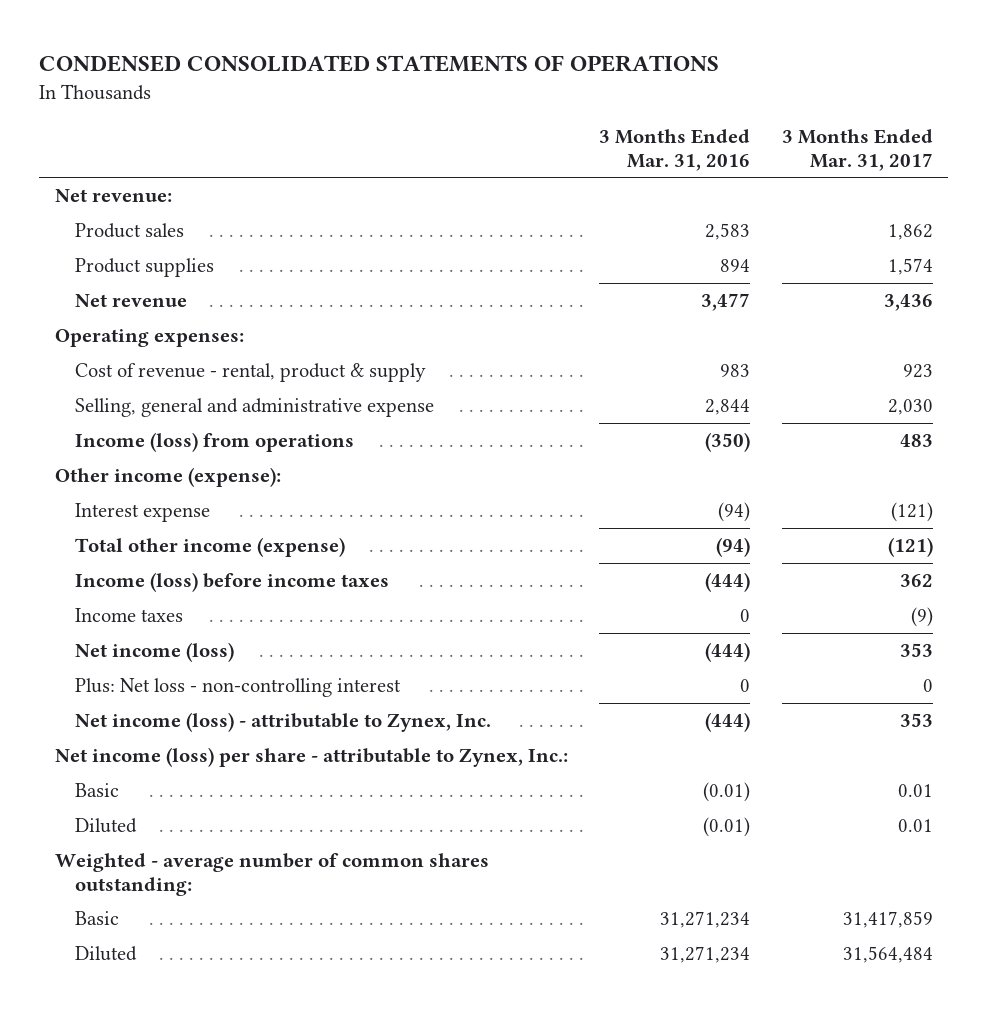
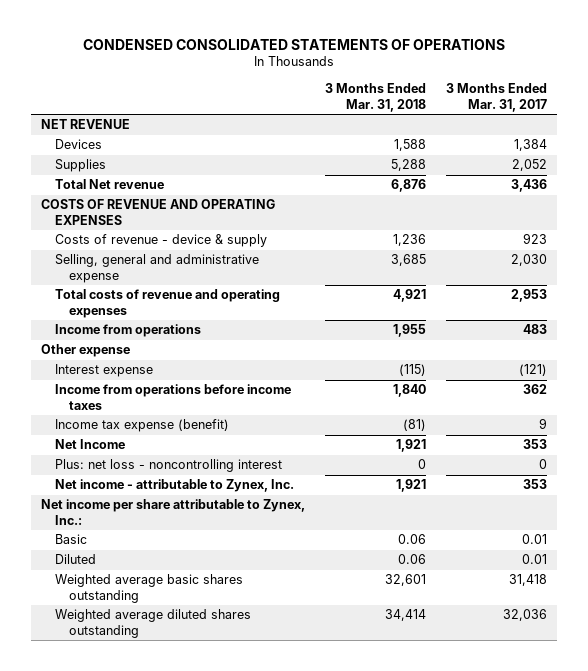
- | 3 Months Ended Mar. 31, 2016 | 3 Months Ended Mar. 31, 2017
+ | 3 Months Ended Mar. 31, 2018 | 3 Months Ended Mar. 31, 2017
- Net revenue:
- Product sales | 2,583 | 1,862
- Product supplies | 894 | 1,574
- Net revenue | 3,477 | 3,436
- Operating expenses:
- Cost of revenue - rental, product & supply | 983 | 923
+ NET REVENUE
+ Devices | 1,588 | 1,384
+ Supplies | 5,288 | 2,052
+ Total Net revenue | 6,876 | 3,436
+ COSTS OF REVENUE AND OPERATING EXPENSES
+ Costs of revenue - device & supply | 1,236 | 923
- Income (loss) from operations | (350) | 483
- Other income (expense):
+ Total costs of revenue and operating expenses | 4,921 | 2,953
+ Income from operations | 1,955 | 483
+ Other expense
- Total other income (expense) | (94) | (121)
- Income (loss) before income taxes | (444) | 362
- Income taxes | 0 | (9)
- Net income (loss) | (444) | 353
- Plus: Net loss - non-controlling interest | 0 | 0
- Net income (loss) - attributable to Zynex, Inc. | (444) | 353
- Net income (loss) per share - attributable to Zynex, Inc.:
+ Income from operations before income taxes | 1,840 | 362
+ Income tax expense (benefit) | (81) | 9
+ Net Income | 1,921 | 353
+ Plus: net loss - noncontrolling interest | 0 | 0
+ Net income - attributable to Zynex, Inc. | 1,921 | 353
+ Net income per share attributable to Zynex, Inc.:
- Weighted - average number of common shares outstanding:
- Basic | 31,271,234 | 31,417,859
- Diluted | 31,271,234 | 31,564,484
+ Weighted average basic shares outstanding | 32,601 | 31,418
+ Weighted average diluted shares outstanding | 34,414 | 32,036

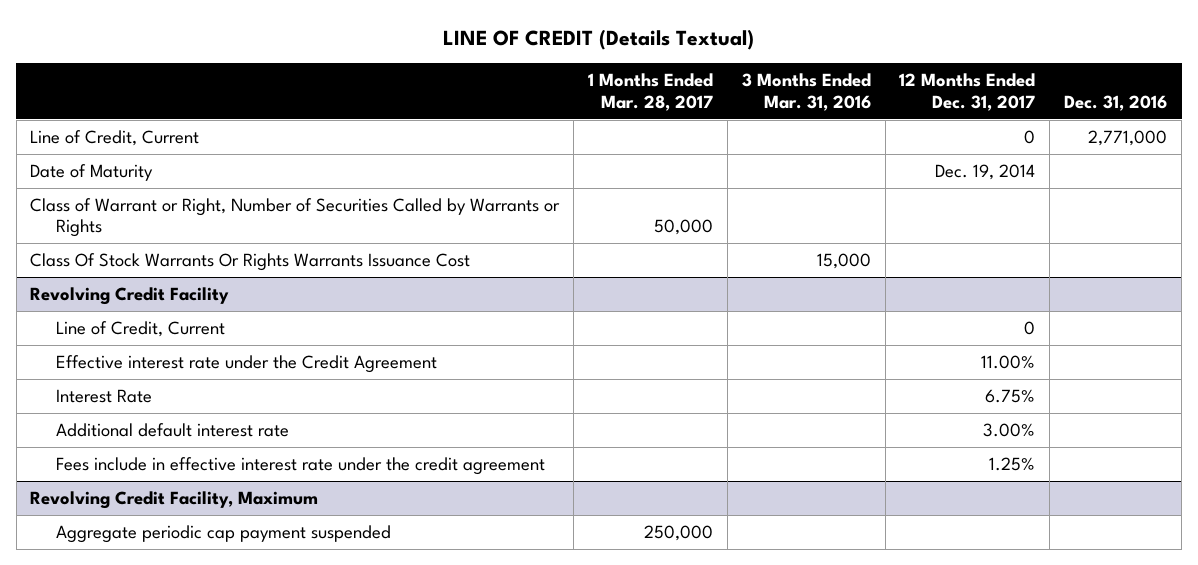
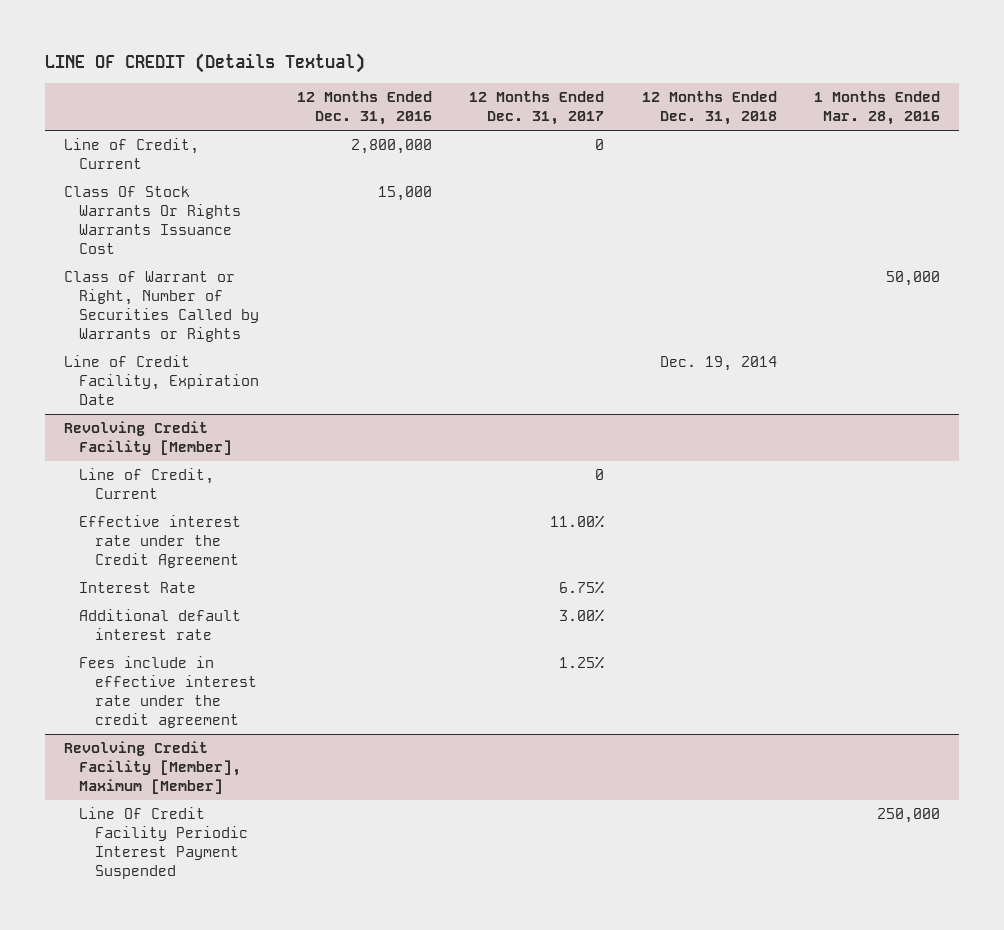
- | 1 Months Ended Mar. 28, 2017 | 3 Months Ended Mar. 31, 2016 | 12 Months Ended Dec. 31, 2017 | Dec. 31, 2016
+ | 12 Months Ended Dec. 31, 2016 | 12 Months Ended Dec. 31, 2017 | 12 Months Ended Dec. 31, 2018 | 1 Months Ended Mar. 28, 2016
- Date of Maturity | | | Dec. 19, 2014 |
- Revolving Credit Facility
moved down: Class of Warrant or Right, Number of Securities Called by Warrants or Rights | | | | 50,000
+ Line of Credit Facility, Expiration Date | | | Dec. 19, 2014 |
+ Revolving Credit Facility [Member]
- Revolving Credit Facility, Maximum
- Aggregate periodic cap payment suspended | 250,000 | | |
+ Revolving Credit Facility [Member], Maximum [Member]
+ Line Of Credit Facility Periodic Interest Payment Suspended | | | | 250,000

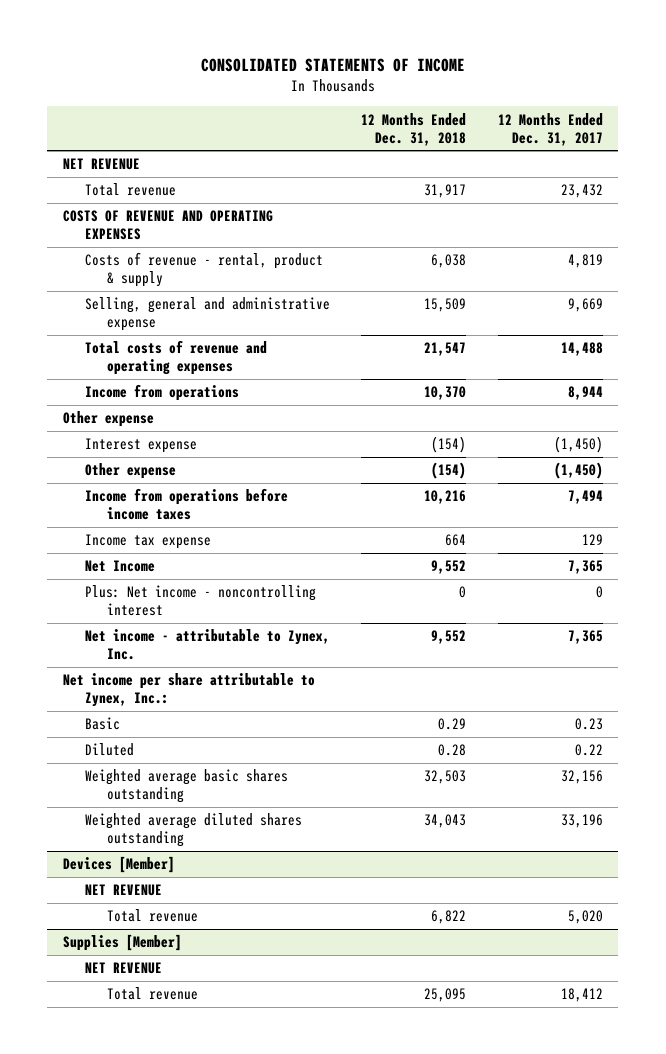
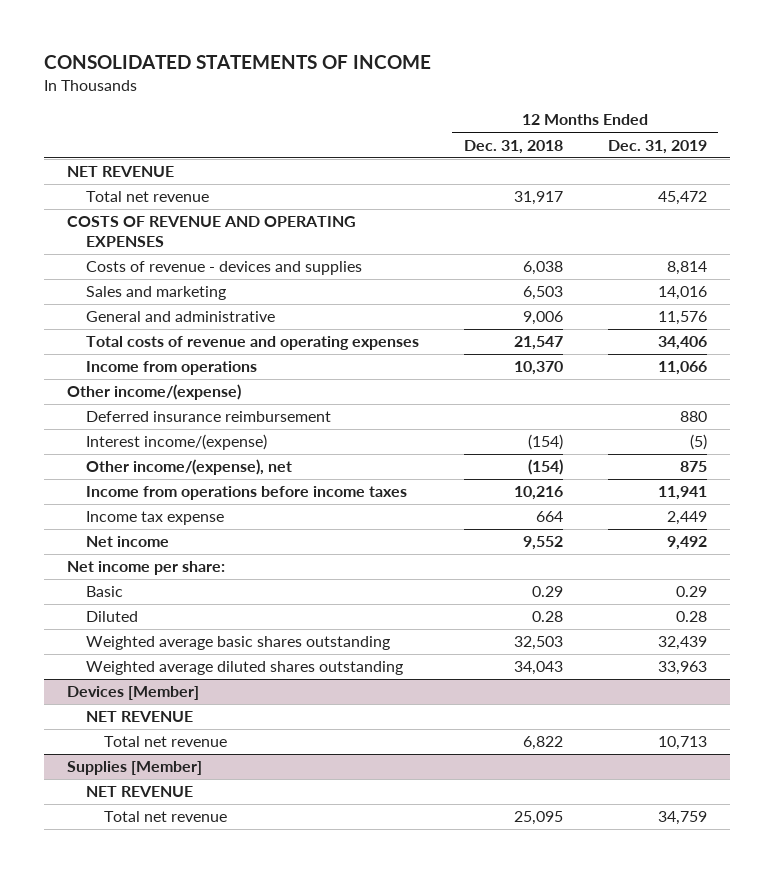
- | 12 Months Ended Dec. 31, 2018 | 12 Months Ended Dec. 31, 2017
+ | 12 Months Ended Dec. 31, 2018 | 12 Months Ended Dec. 31, 2019
- Total revenue | 31,917 | 23,432
+ Total net revenue | 31,917 | 45,472
- Costs of revenue - rental, product & supply | 6,038 | 4,819
- Selling, general and administrative expense | 15,509 | 9,669
+ Costs of revenue - devices and supplies | 6,038 | 8,814
+ Sales and marketing | 6,503 | 14,016
+ General and administrative | 9,006 | 11,576
- Other expense
- Interest expense | (154) | (1,450)
- Other expense | (154) | (1,450)
+ Other income/(expense)
+ Deferred insurance reimbursement | | 880
+ Interest income/(expense) | (154) | (5)
+ Other income/(expense), net | (154) | 875
- Net Income | 9,552 | 7,365
- Plus: Net income - noncontrolling interest | 0 | 0
- Net income - attributable to Zynex, Inc. | 9,552 | 7,365
- Net income per share attributable to Zynex, Inc.:
+ Net income | 9,552 | 9,492
+ Net income per share:
@ Devices [Member]
- Total revenue | 6,822 | 5,020
+ Total net revenue | 6,822 | 10,713
@ Supplies [Member]
- Total revenue | 25,095 | 18,412
+ Total net revenue | 25,095 | 34,759

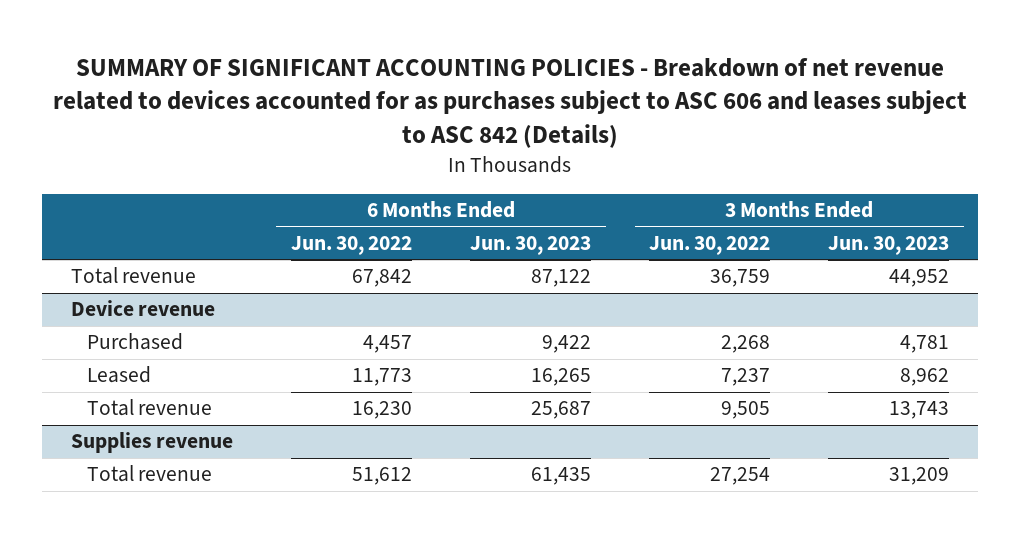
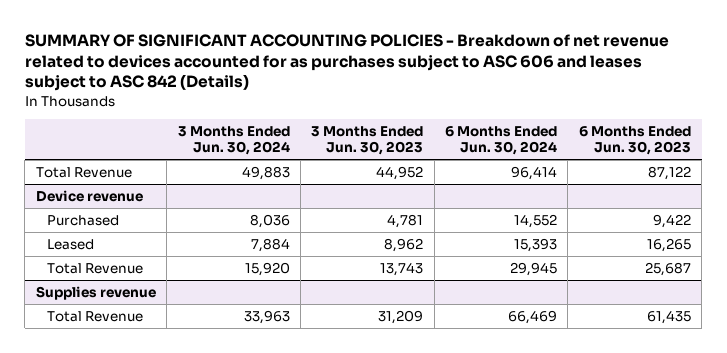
- | 6 Months Ended Jun. 30, 2022 | 6 Months Ended Jun. 30, 2023 | 3 Months Ended Jun. 30, 2022 | 3 Months Ended Jun. 30, 2023
+ | 3 Months Ended Jun. 30, 2024 | 3 Months Ended Jun. 30, 2023 | 6 Months Ended Jun. 30, 2024 | 6 Months Ended Jun. 30, 2023
- Total revenue | 67,842 | 87,122 | 36,759 | 44,952
+ Total Revenue | 49,883 | 44,952 | 96,414 | 87,122
@ Device revenue
- Total revenue | 16,230 | 25,687 | 9,505 | 13,743
+ Total Revenue | 15,920 | 13,743 | 29,945 | 25,687
@ Supplies revenue
- Total revenue | 51,612 | 61,435 | 27,254 | 31,209
+ Total Revenue | 33,963 | 31,209 | 66,469 | 61,435

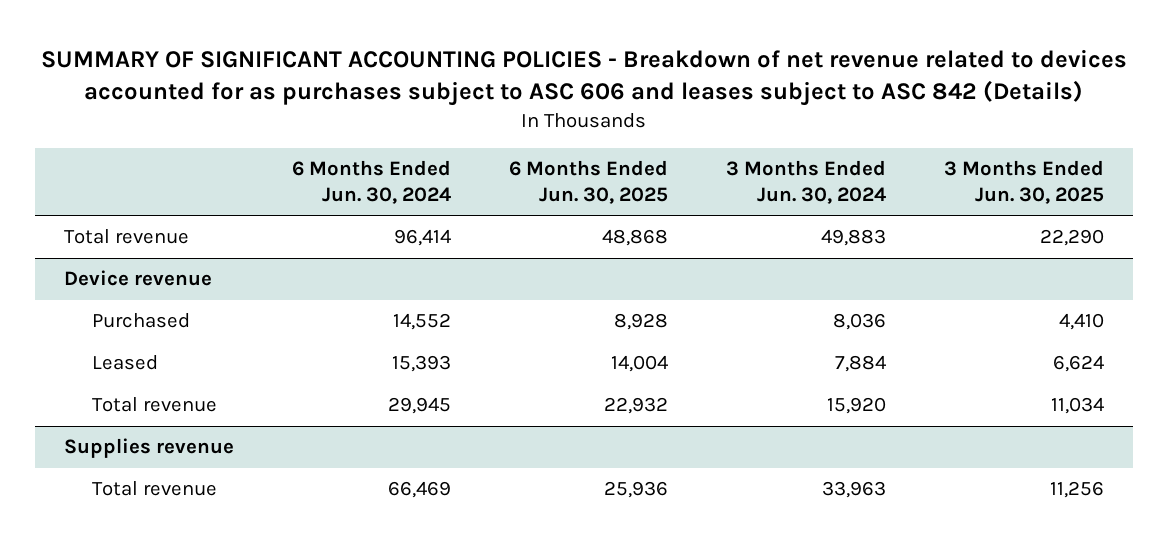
- | 3 Months Ended Jun. 30, 2024 | 3 Months Ended Jun. 30, 2023 | 6 Months Ended Jun. 30, 2024 | 6 Months Ended Jun. 30, 2023
+ | 6 Months Ended Jun. 30, 2024 | 6 Months Ended Jun. 30, 2025 | 3 Months Ended Jun. 30, 2024 | 3 Months Ended Jun. 30, 2025
- Total Revenue | 49,883 | 44,952 | 96,414 | 87,122
+ Total revenue | 96,414 | 48,868 | 49,883 | 22,290
@ Device revenue
- Total Revenue | 15,920 | 13,743 | 29,945 | 25,687
+ Total revenue | 29,945 | 22,932 | 15,920 | 11,034
@ Supplies revenue
- Total Revenue | 33,963 | 31,209 | 66,469 | 61,435
+ Total revenue | 66,469 | 25,936 | 33,963 | 11,256

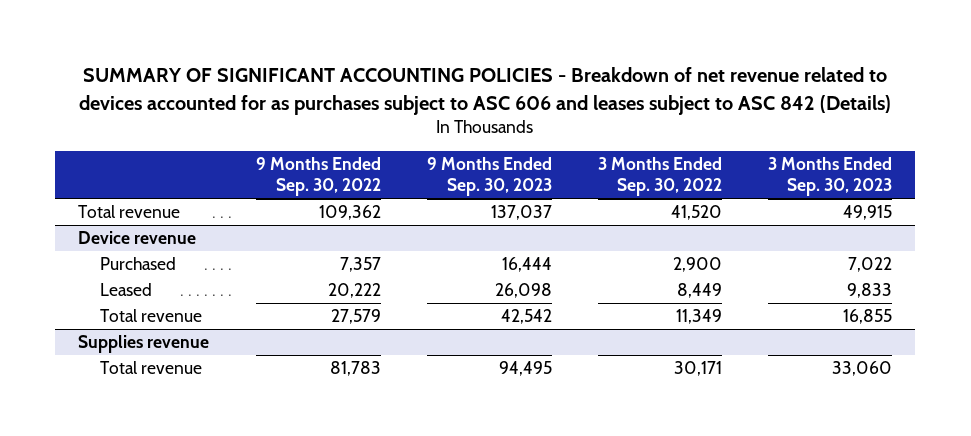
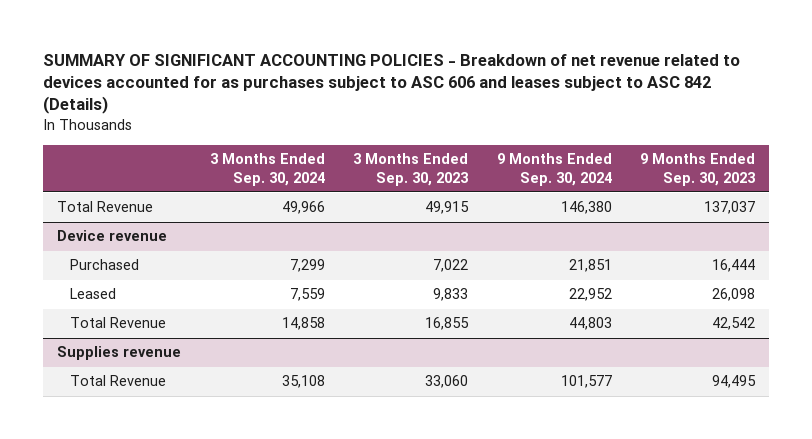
- | 9 Months Ended Sep. 30, 2022 | 9 Months Ended Sep. 30, 2023 | 3 Months Ended Sep. 30, 2022 | 3 Months Ended Sep. 30, 2023
+ | 3 Months Ended Sep. 30, 2024 | 3 Months Ended Sep. 30, 2023 | 9 Months Ended Sep. 30, 2024 | 9 Months Ended Sep. 30, 2023
- Total revenue | 109,362 | 137,037 | 41,520 | 49,915
+ Total Revenue | 49,966 | 49,915 | 146,380 | 137,037
@ Device revenue
- Total revenue | 27,579 | 42,542 | 11,349 | 16,855
+ Total Revenue | 14,858 | 16,855 | 44,803 | 42,542
@ Supplies revenue
- Total revenue | 81,783 | 94,495 | 30,171 | 33,060
+ Total Revenue | 35,108 | 33,060 | 101,577 | 94,495

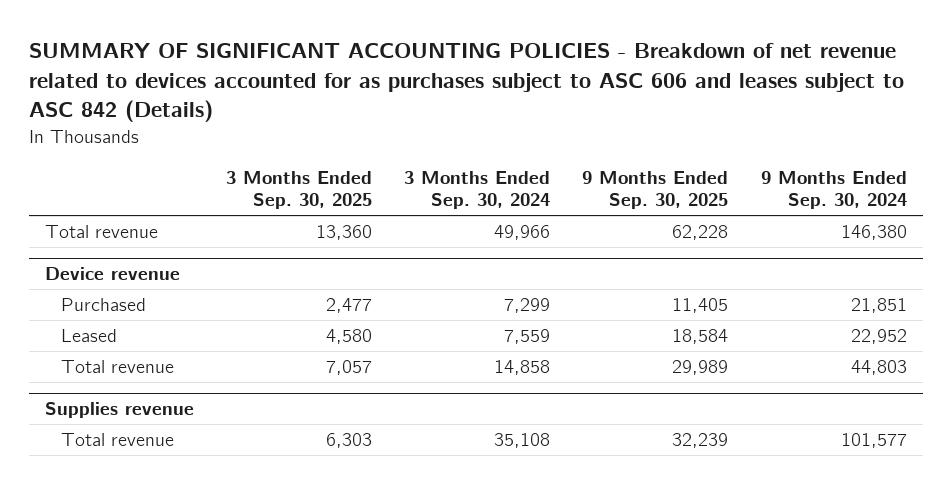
- | 3 Months Ended Sep. 30, 2024 | 3 Months Ended Sep. 30, 2023 | 9 Months Ended Sep. 30, 2024 | 9 Months Ended Sep. 30, 2023
+ | 3 Months Ended Sep. 30, 2025 | 3 Months Ended Sep. 30, 2024 | 9 Months Ended Sep. 30, 2025 | 9 Months Ended Sep. 30, 2024
- Total Revenue | 49,966 | 49,915 | 146,380 | 137,037
+ Total revenue | 13,360 | 49,966 | 62,228 | 146,380
@ Device revenue
- Total Revenue | 14,858 | 16,855 | 44,803 | 42,542
+ Total revenue | 7,057 | 14,858 | 29,989 | 44,803
@ Supplies revenue
- Total Revenue | 35,108 | 33,060 | 101,577 | 94,495
+ Total revenue | 6,303 | 35,108 | 32,239 | 101,577

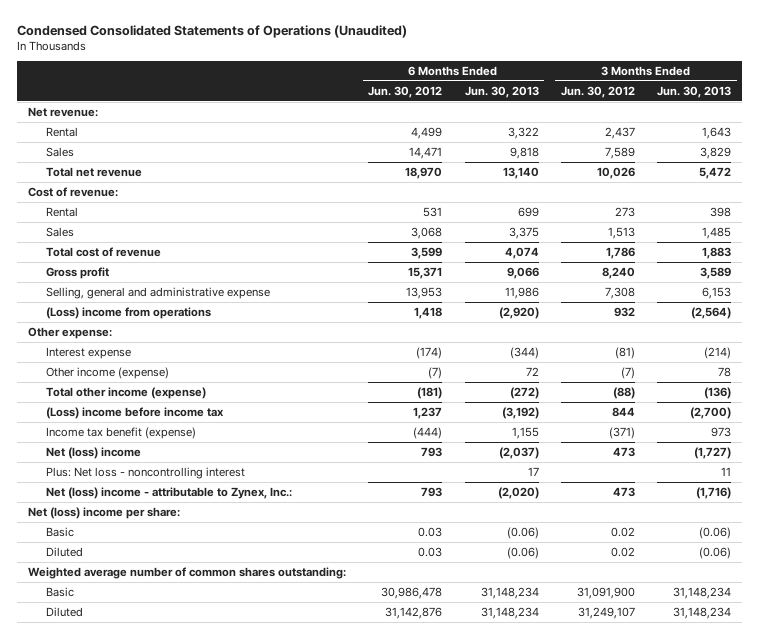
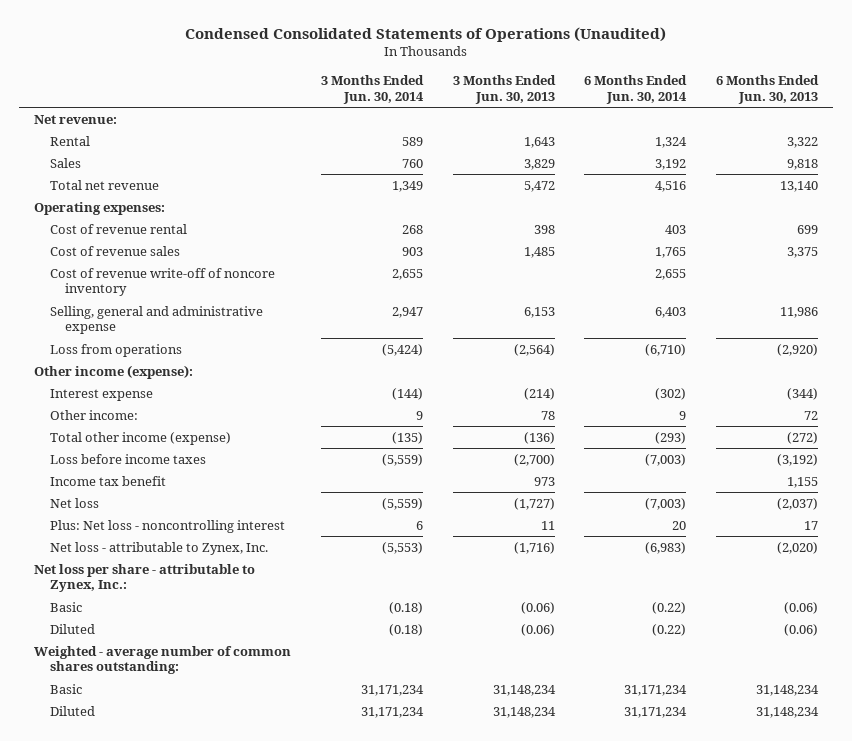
- | 6 Months Ended Jun. 30, 2012 | 6 Months Ended Jun. 30, 2013 | 3 Months Ended Jun. 30, 2012 | 3 Months Ended Jun. 30, 2013
+ | 3 Months Ended Jun. 30, 2014 | 3 Months Ended Jun. 30, 2013 | 6 Months Ended Jun. 30, 2014 | 6 Months Ended Jun. 30, 2013
- Cost of revenue:
- Rental | 531 | 699 | 273 | 398
- Sales | 3,068 | 3,375 | 1,513 | 1,485
- Total cost of revenue | 3,599 | 4,074 | 1,786 | 1,883
- Gross profit | 15,371 | 9,066 | 8,240 | 3,589
+ Operating expenses:
+ Cost of revenue rental | 268 | 398 | 403 | 699
+ Cost of revenue sales | 903 | 1,485 | 1,765 | 3,375
+ Cost of revenue write-off of noncore inventory | 2,655 | | 2,655 |
- (Loss) income from operations | 1,418 | (2,920) | 932 | (2,564)
- Other expense:
+ Loss from operations | (5,424) | (2,564) | (6,710) | (2,920)
+ Other income (expense):
- Other income (expense) | (7) | 72 | (7) | 78
+ Other income: | 9 | 78 | 9 | 72
- (Loss) income before income tax | 1,237 | (3,192) | 844 | (2,700)
- Income tax benefit (expense) | (444) | 1,155 | (371) | 973
- Net (loss) income | 793 | (2,037) | 473 | (1,727)
+ Loss before income taxes | (5,559) | (2,700) | (7,003) | (3,192)
+ Income tax benefit | | 973 | | 1,155
+ Net loss | (5,559) | (1,727) | (7,003) | (2,037)
- Net (loss) income - attributable to Zynex, Inc.: | 793 | (2,020) | 473 | (1,716)
- Net (loss) income per share:
+ Net loss - attributable to Zynex, Inc. | (5,553) | (1,716) | (6,983) | (2,020)
+ Net loss per share - attributable to Zynex, Inc.:
- Weighted average number of common shares outstanding:
+ Weighted - average number of common shares outstanding:

